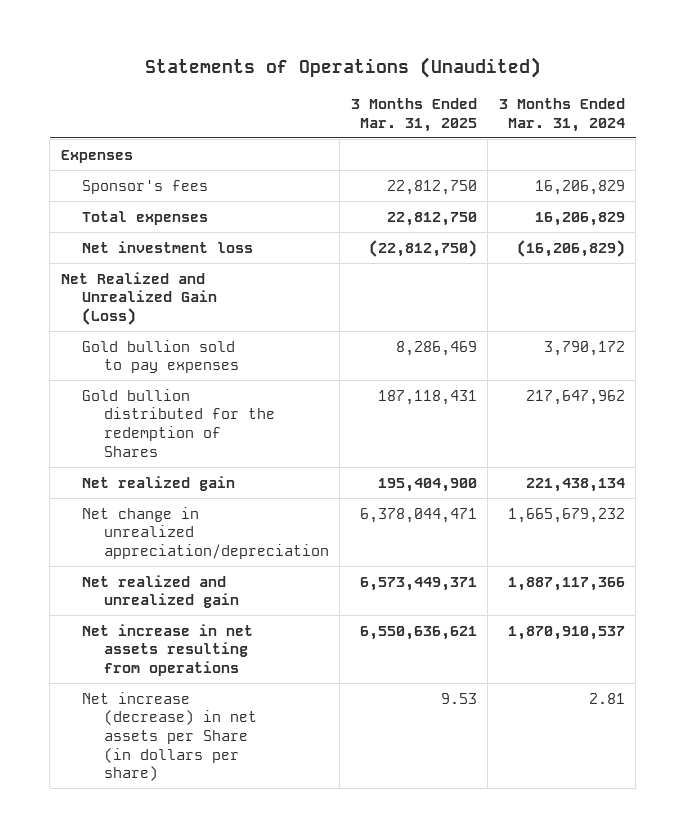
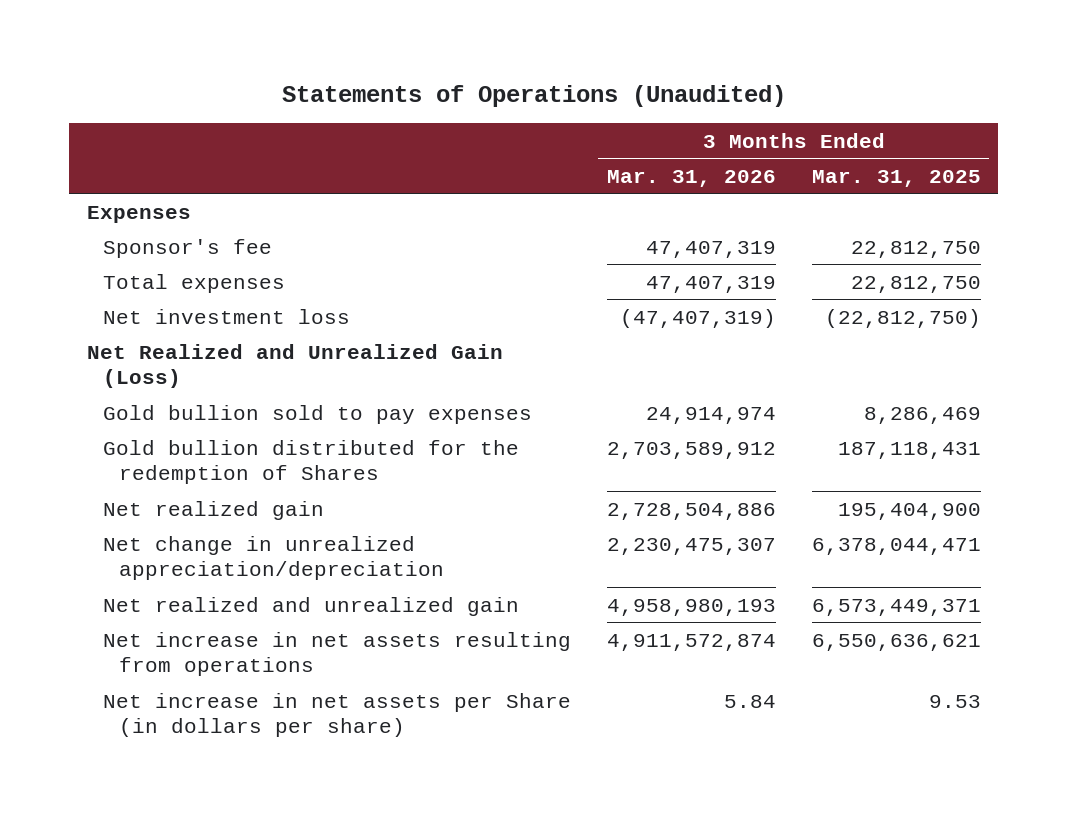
- | 3 Months Ended Mar. 31, 2025 | 3 Months Ended Mar. 31, 2024
+ | 3 Months Ended Mar. 31, 2026 | 3 Months Ended Mar. 31, 2025
- Sponsor's fees | 22,812,750 | 16,206,829
+ Sponsor's fee | 47,407,319 | 22,812,750
- Net increase (decrease) in net assets per Share (in dollars per share) | 9.53 | 2.81
+ Net increase in net assets per Share (in dollars per share) | 5.84 | 9.53

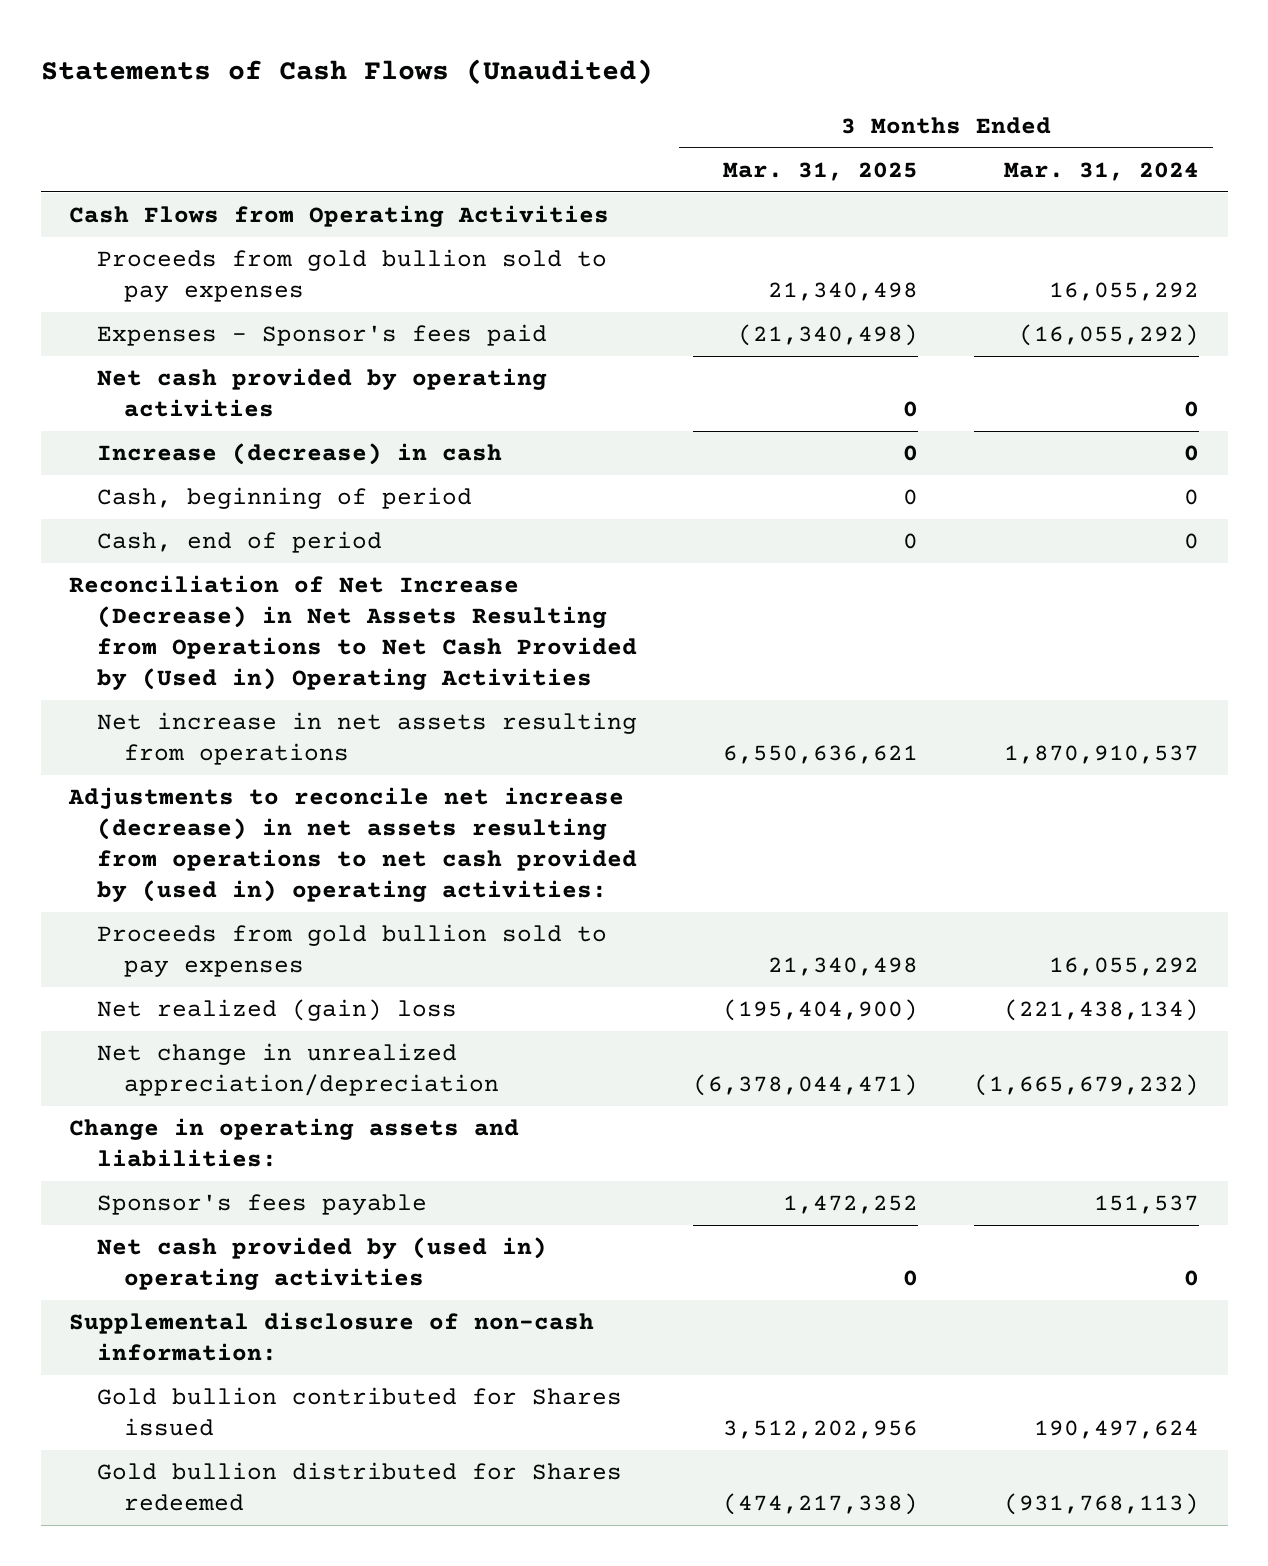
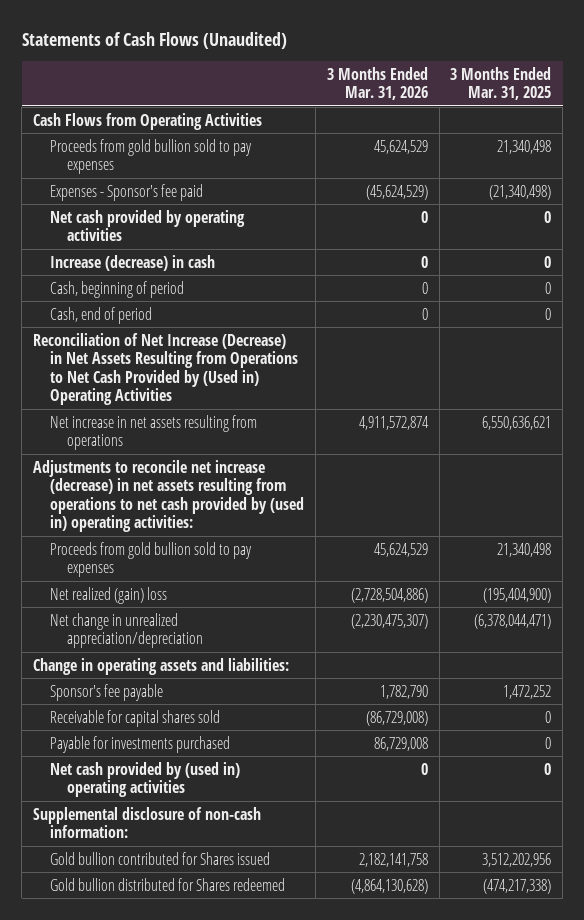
- | 3 Months Ended Mar. 31, 2025 | 3 Months Ended Mar. 31, 2024
+ | 3 Months Ended Mar. 31, 2026 | 3 Months Ended Mar. 31, 2025
- Expenses - Sponsor's fees paid | (21,340,498) | (16,055,292)
+ Expenses - Sponsor's fee paid | (45,624,529) | (21,340,498)
- Sponsor's fees payable | 1,472,252 | 151,537
+ Sponsor's fee payable | 1,782,790 | 1,472,252
+ Receivable for capital shares sold | (86,729,008) | 0
+ Payable for investments purchased | 86,729,008 | 0

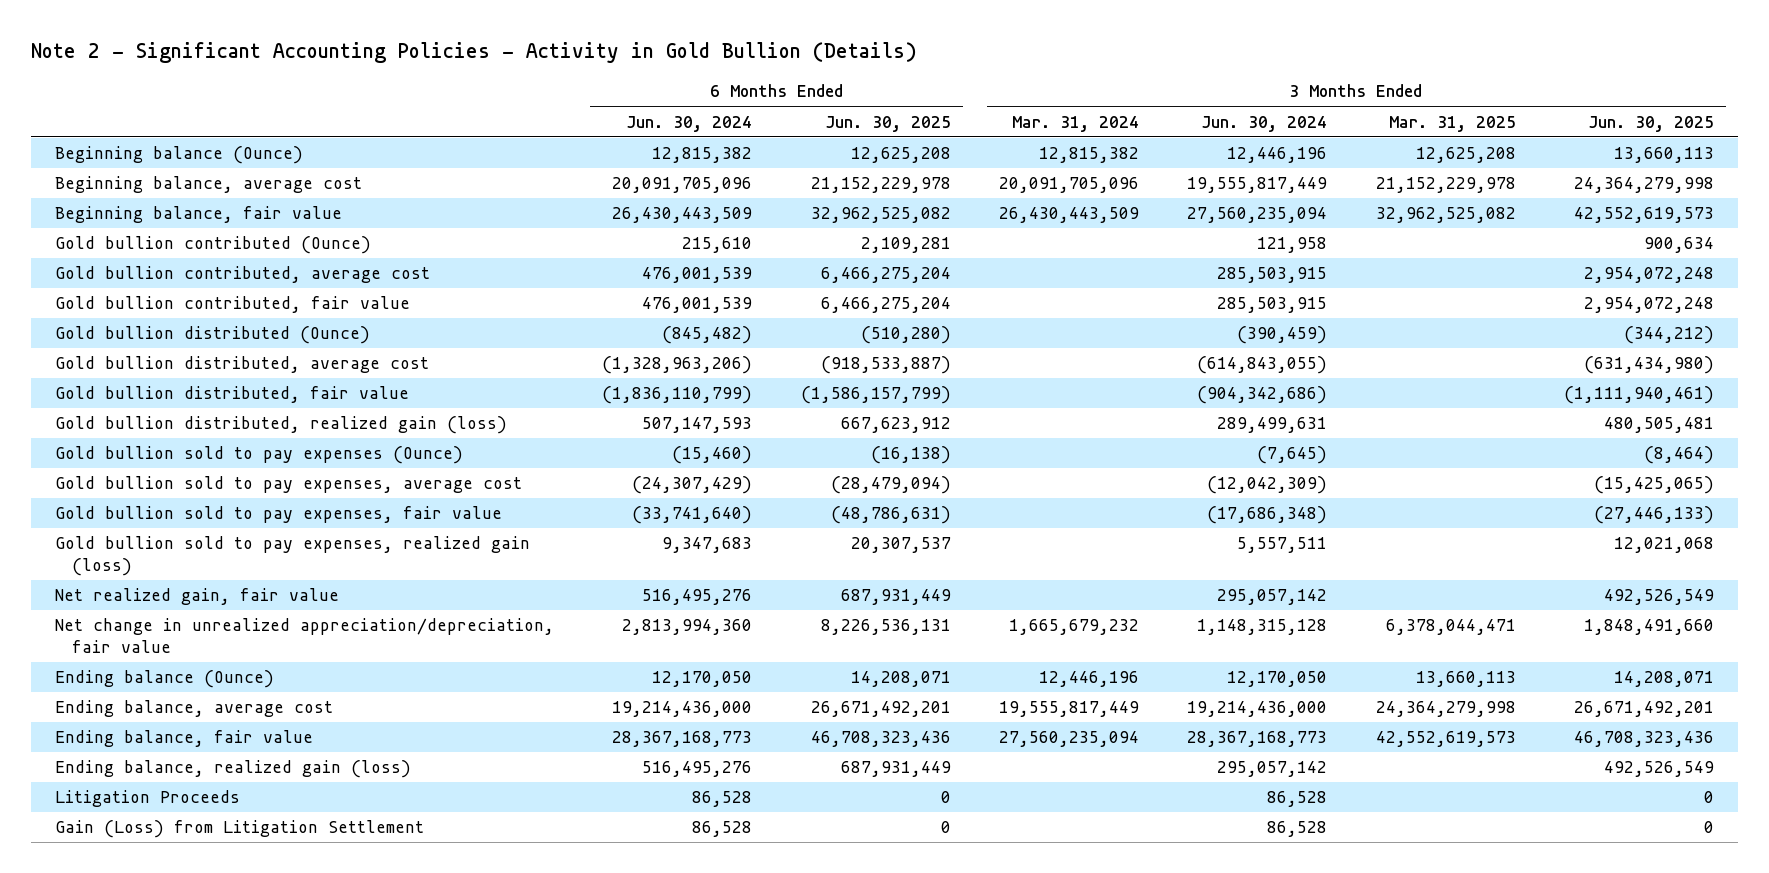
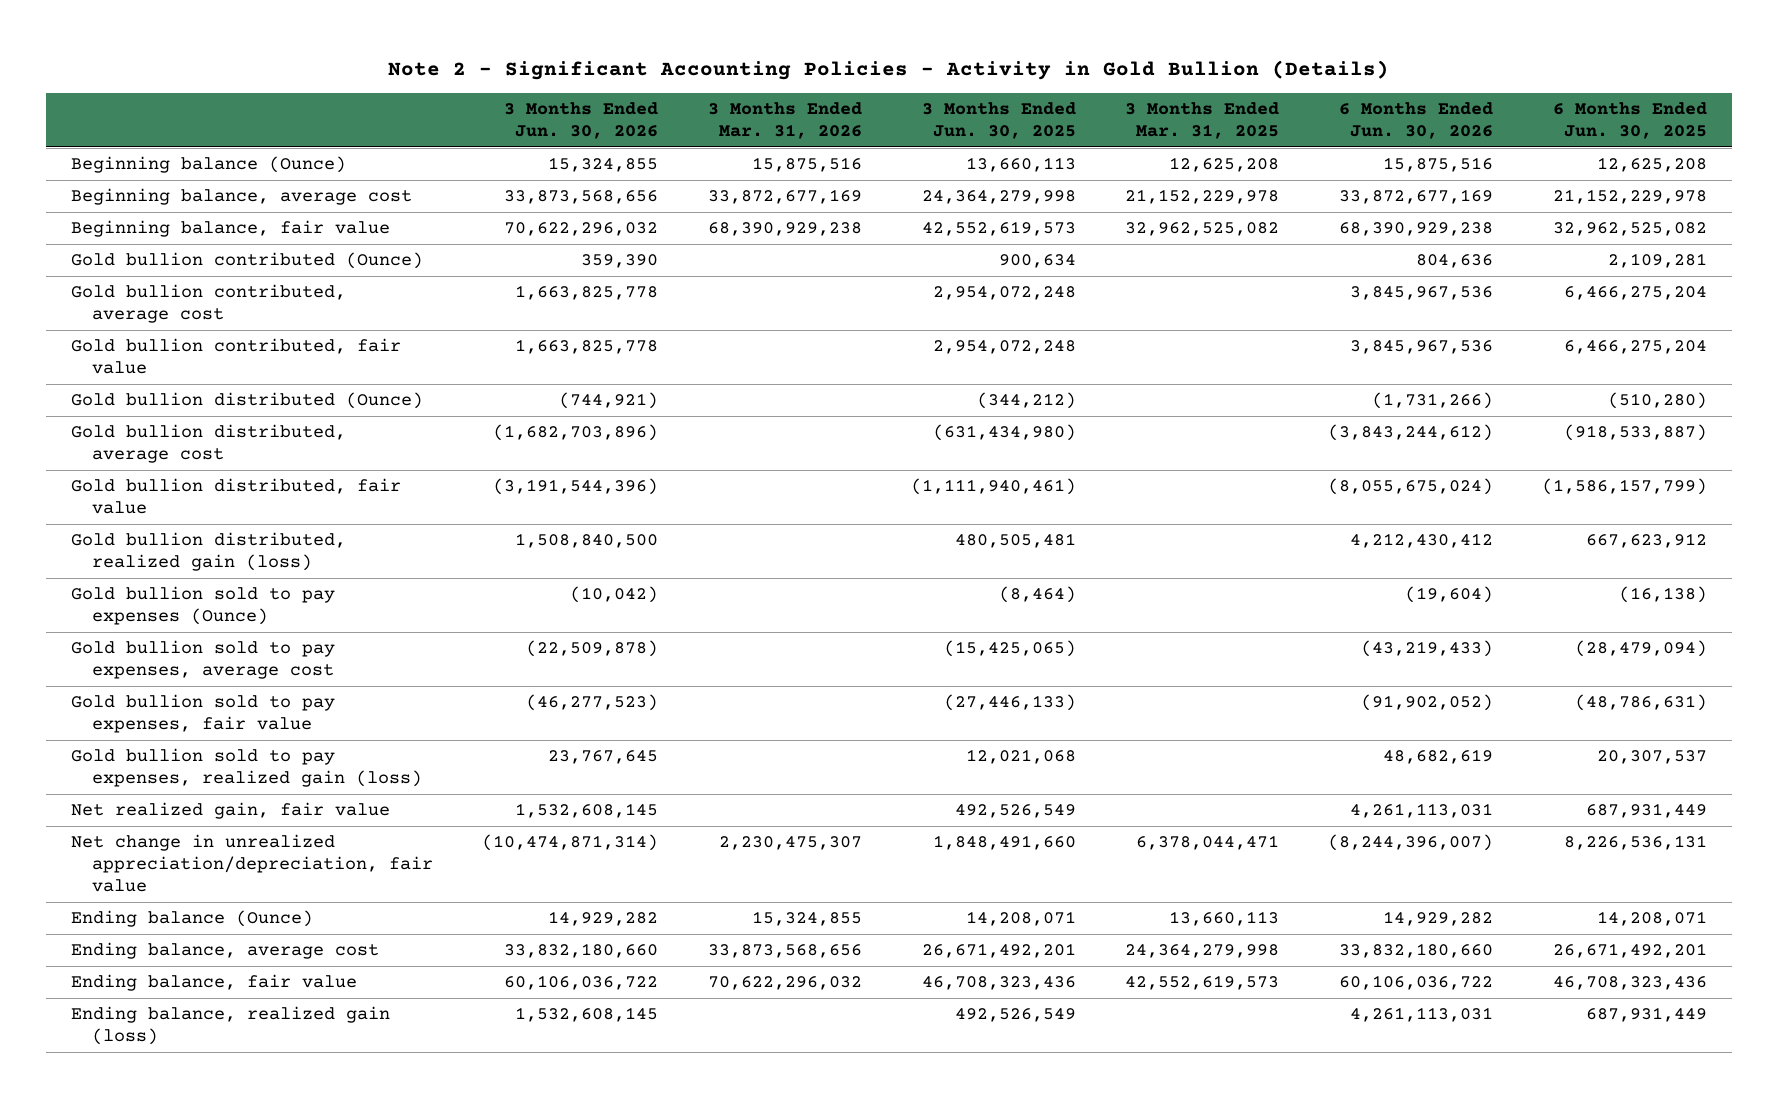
- | 6 Months Ended Jun. 30, 2024 | 6 Months Ended Jun. 30, 2025 | 3 Months Ended Mar. 31, 2024 | 3 Months Ended Jun. 30, 2024 | 3 Months Ended Mar. 31, 2025 | 3 Months Ended Jun. 30, 2025
+ | 3 Months Ended Jun. 30, 2026 | 3 Months Ended Mar. 31, 2026 | 3 Months Ended Jun. 30, 2025 | 3 Months Ended Mar. 31, 2025 | 6 Months Ended Jun. 30, 2026 | 6 Months Ended Jun. 30, 2025
- Litigation Proceeds | 86,528 | 0 | | 86,528 | | 0
- Gain (Loss) from Litigation Settlement | 86,528 | 0 | | 86,528 | | 0

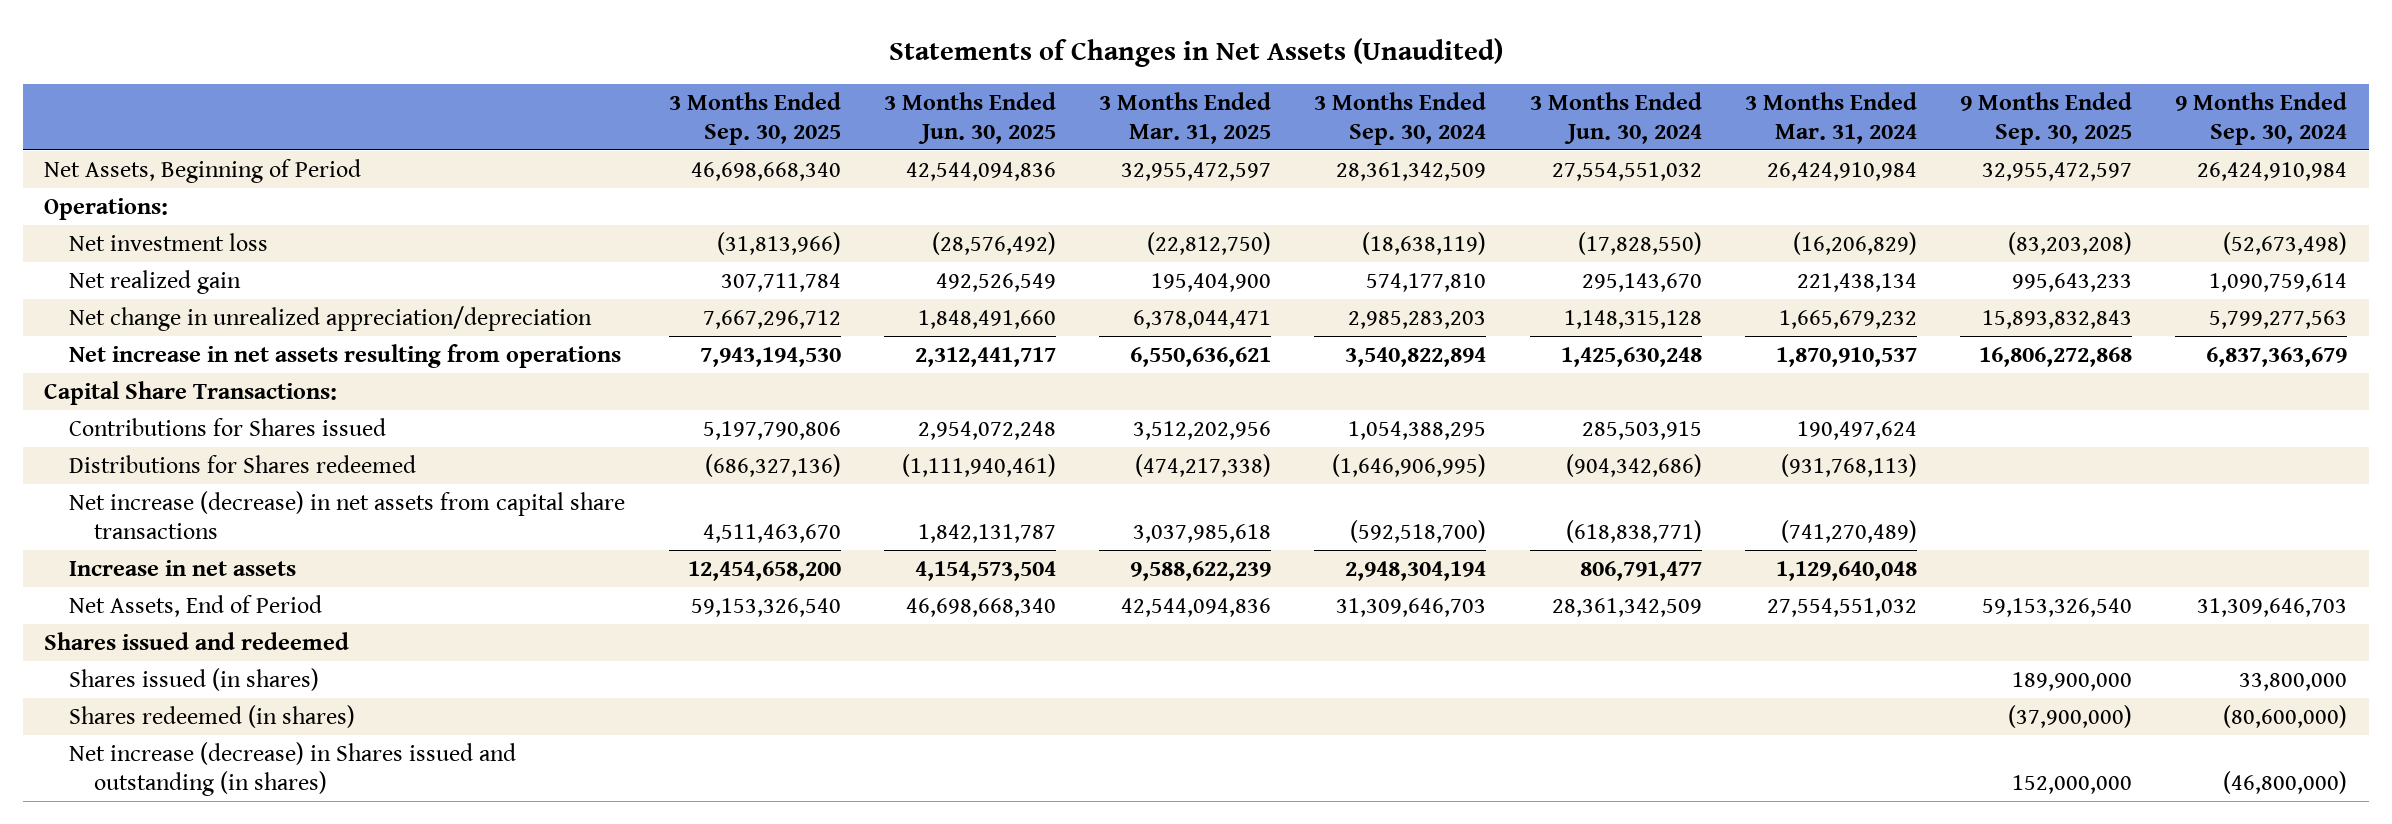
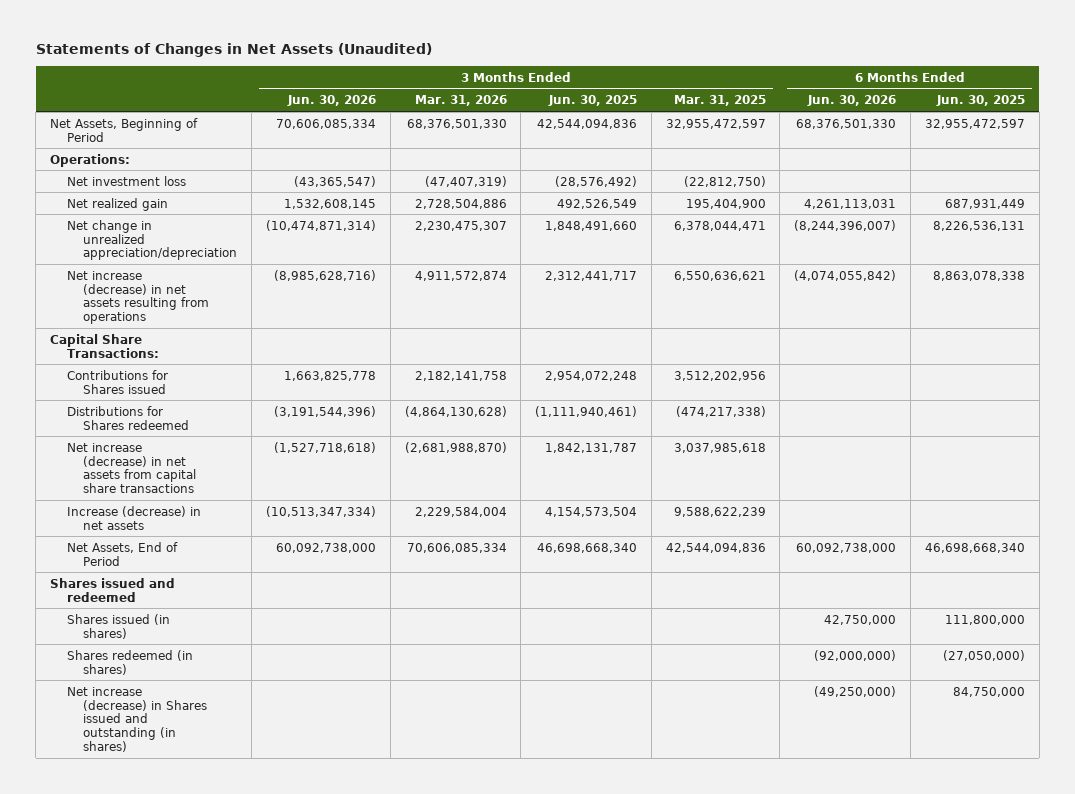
- | 3 Months Ended Sep. 30, 2025 | 3 Months Ended Jun. 30, 2025 | 3 Months Ended Mar. 31, 2025 | 3 Months Ended Sep. 30, 2024 | 3 Months Ended Jun. 30, 2024 | 3 Months Ended Mar. 31, 2024 | 9 Months Ended Sep. 30, 2025 | 9 Months Ended Sep. 30, 2024
+ | 3 Months Ended Jun. 30, 2026 | 3 Months Ended Mar. 31, 2026 | 3 Months Ended Jun. 30, 2025 | 3 Months Ended Mar. 31, 2025 | 6 Months Ended Jun. 30, 2026 | 6 Months Ended Jun. 30, 2025
- Net increase in net assets resulting from operations | 7,943,194,530 | 2,312,441,717 | 6,550,636,621 | 3,540,822,894 | 1,425,630,248 | 1,870,910,537 | 16,806,272,868 | 6,837,363,679
+ Net increase (decrease) in net assets resulting from operations | (8,985,628,716) | 4,911,572,874 | 2,312,441,717 | 6,550,636,621 | (4,074,055,842) | 8,863,078,338
- Increase in net assets | 12,454,658,200 | 4,154,573,504 | 9,588,622,239 | 2,948,304,194 | 806,791,477 | 1,129,640,048 | |
+ Increase (decrease) in net assets | (10,513,347,334) | 2,229,584,004 | 4,154,573,504 | 9,588,622,239 | |

